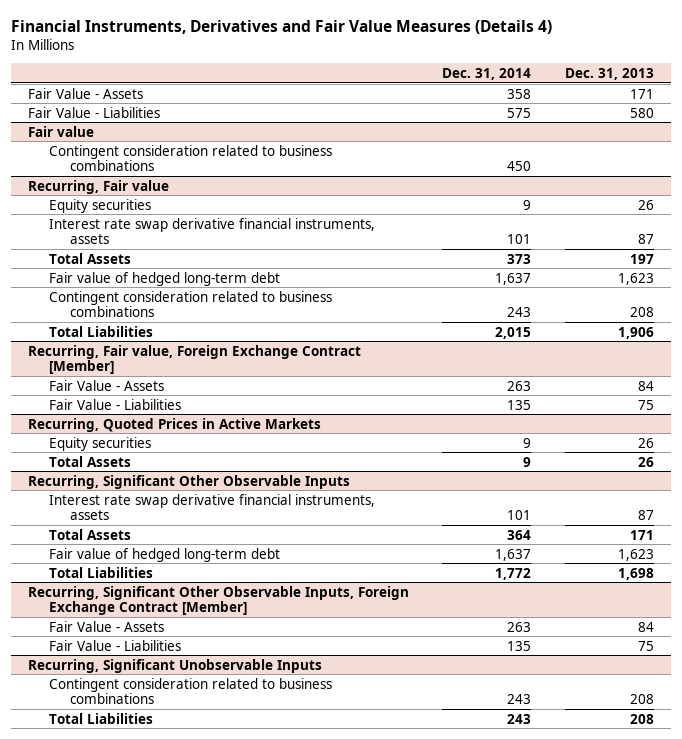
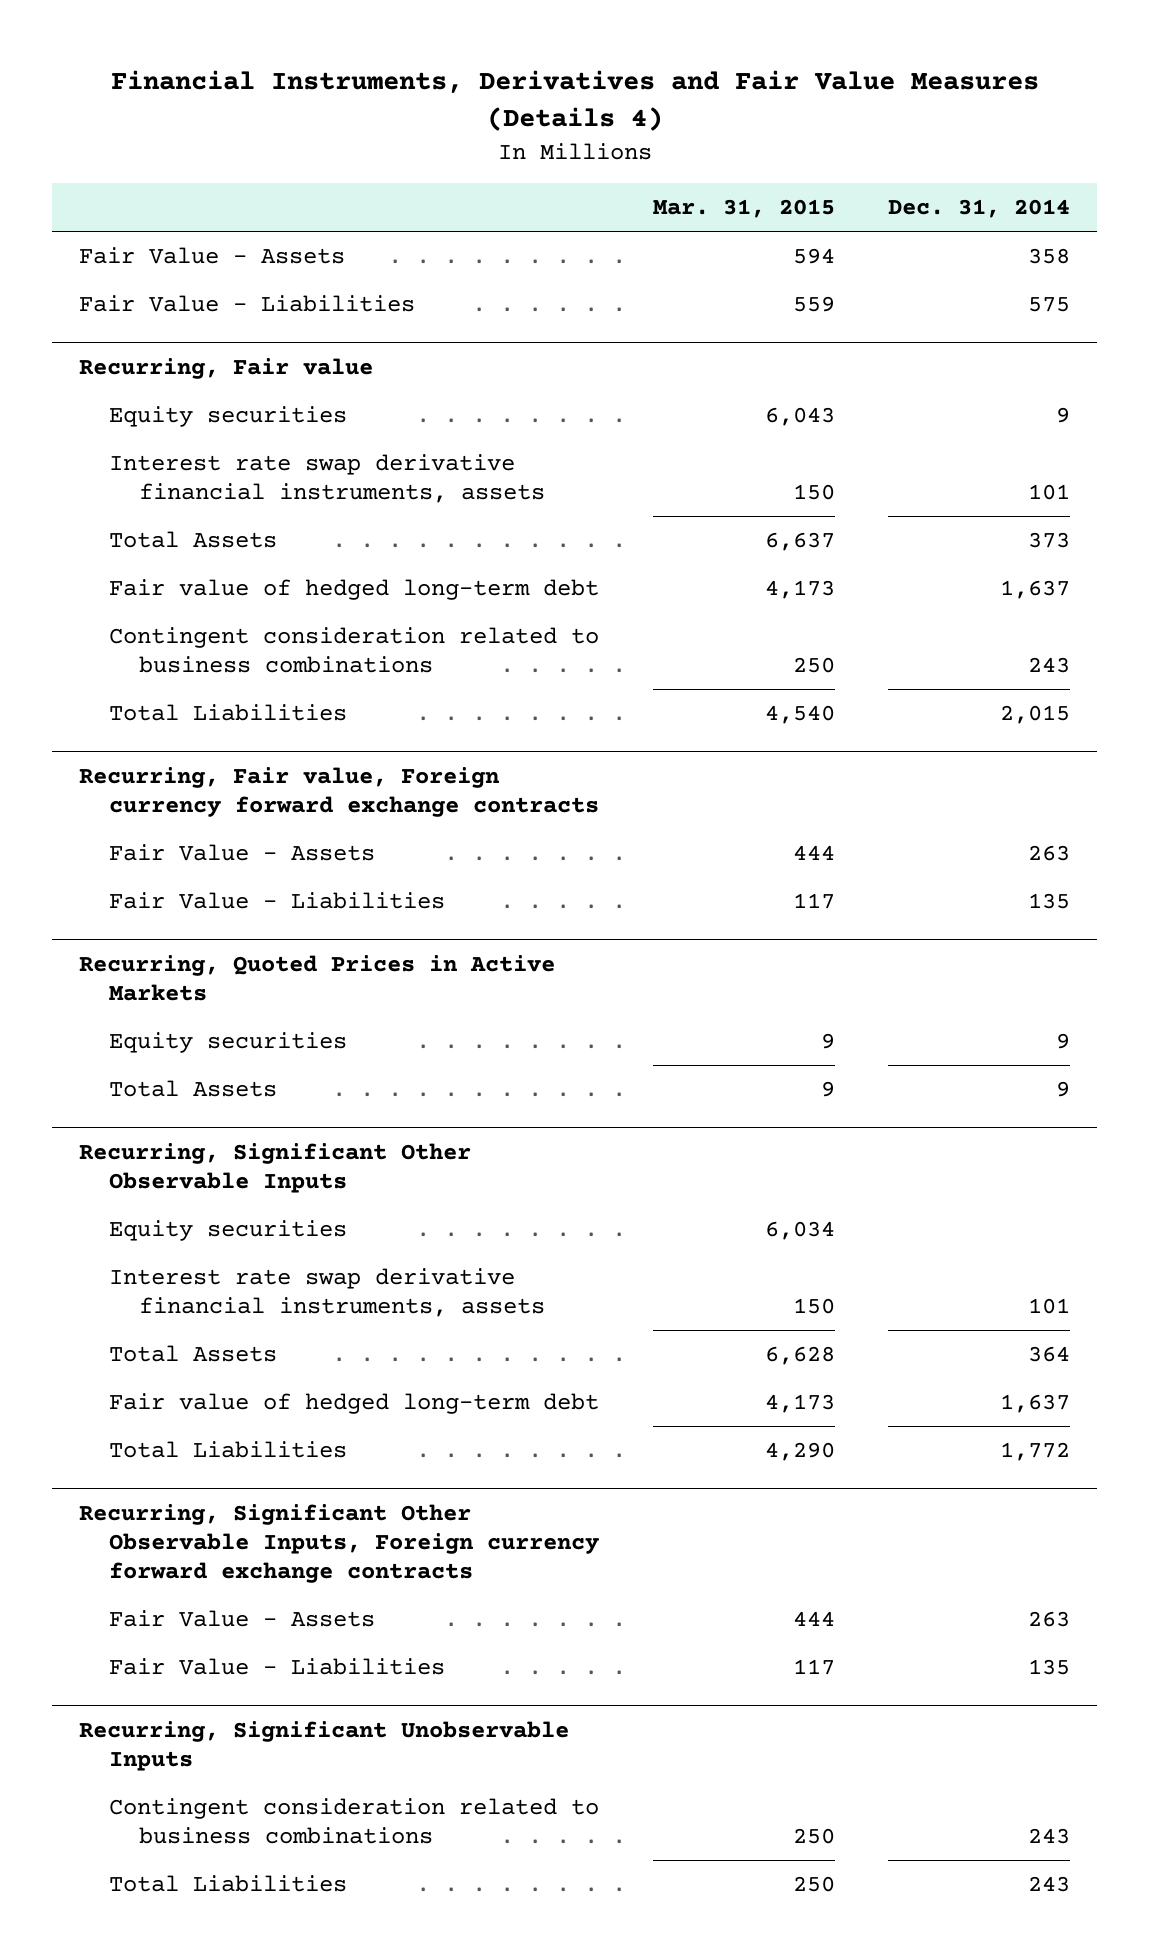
- | Dec. 31, 2014 | Dec. 31, 2013
+ | Mar. 31, 2015 | Dec. 31, 2014
- Fair value
- Contingent consideration related to business combinations | 450 |
- Recurring, Fair value, Foreign Exchange Contract [Member]
+ Recurring, Fair value, Foreign currency forward exchange contracts
@ Recurring, Significant Other Observable Inputs
+ Equity securities | 6,034 |
- Recurring, Significant Other Observable Inputs, Foreign Exchange Contract [Member]
+ Recurring, Significant Other Observable Inputs, Foreign currency forward exchange contracts

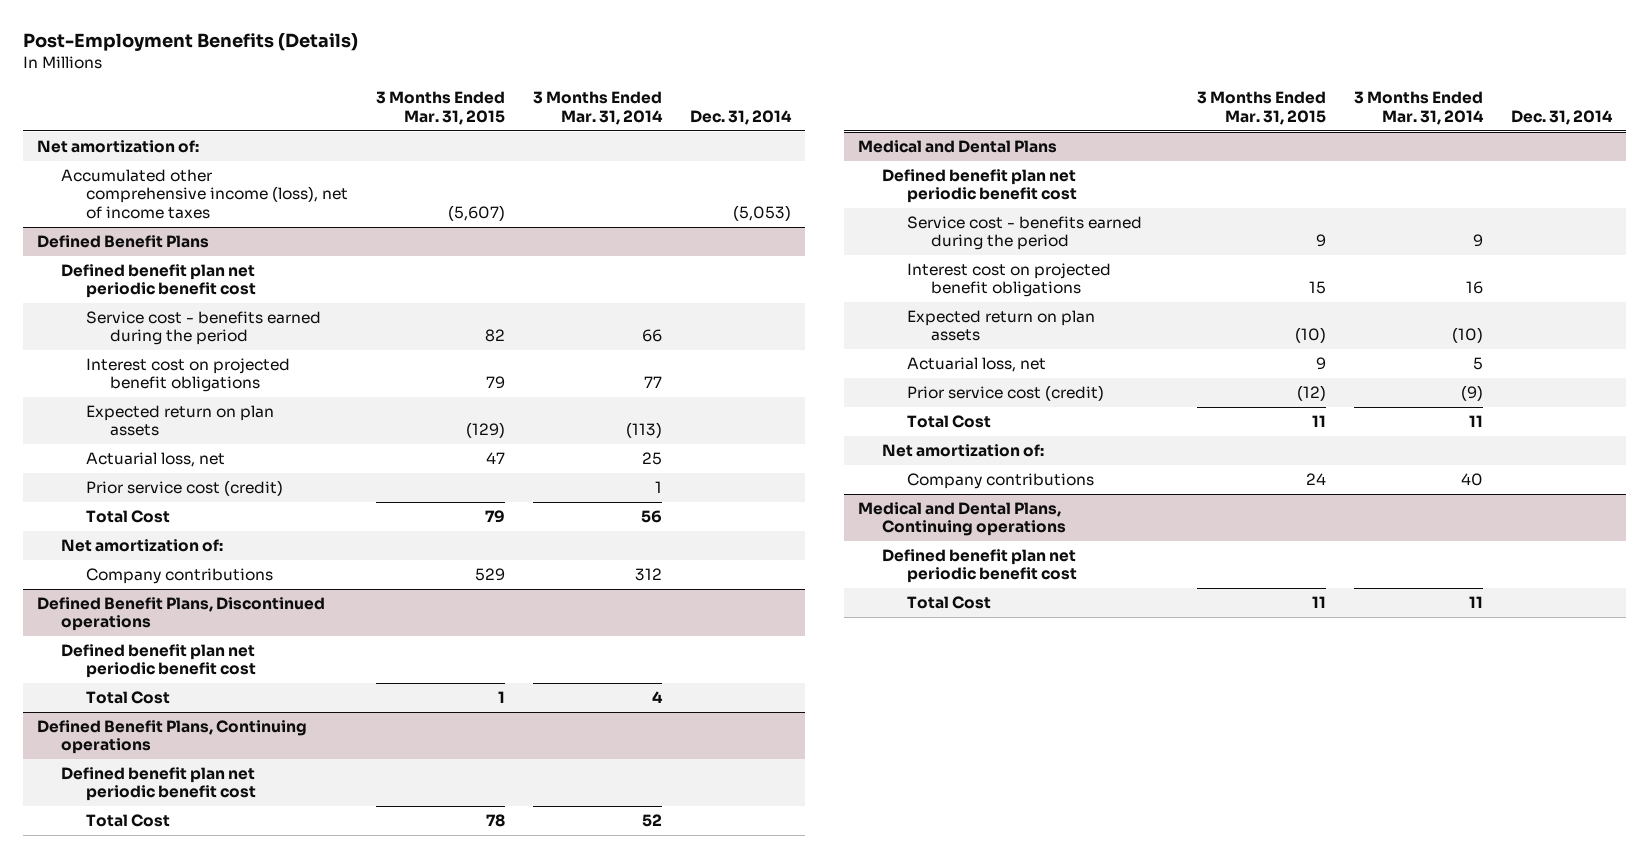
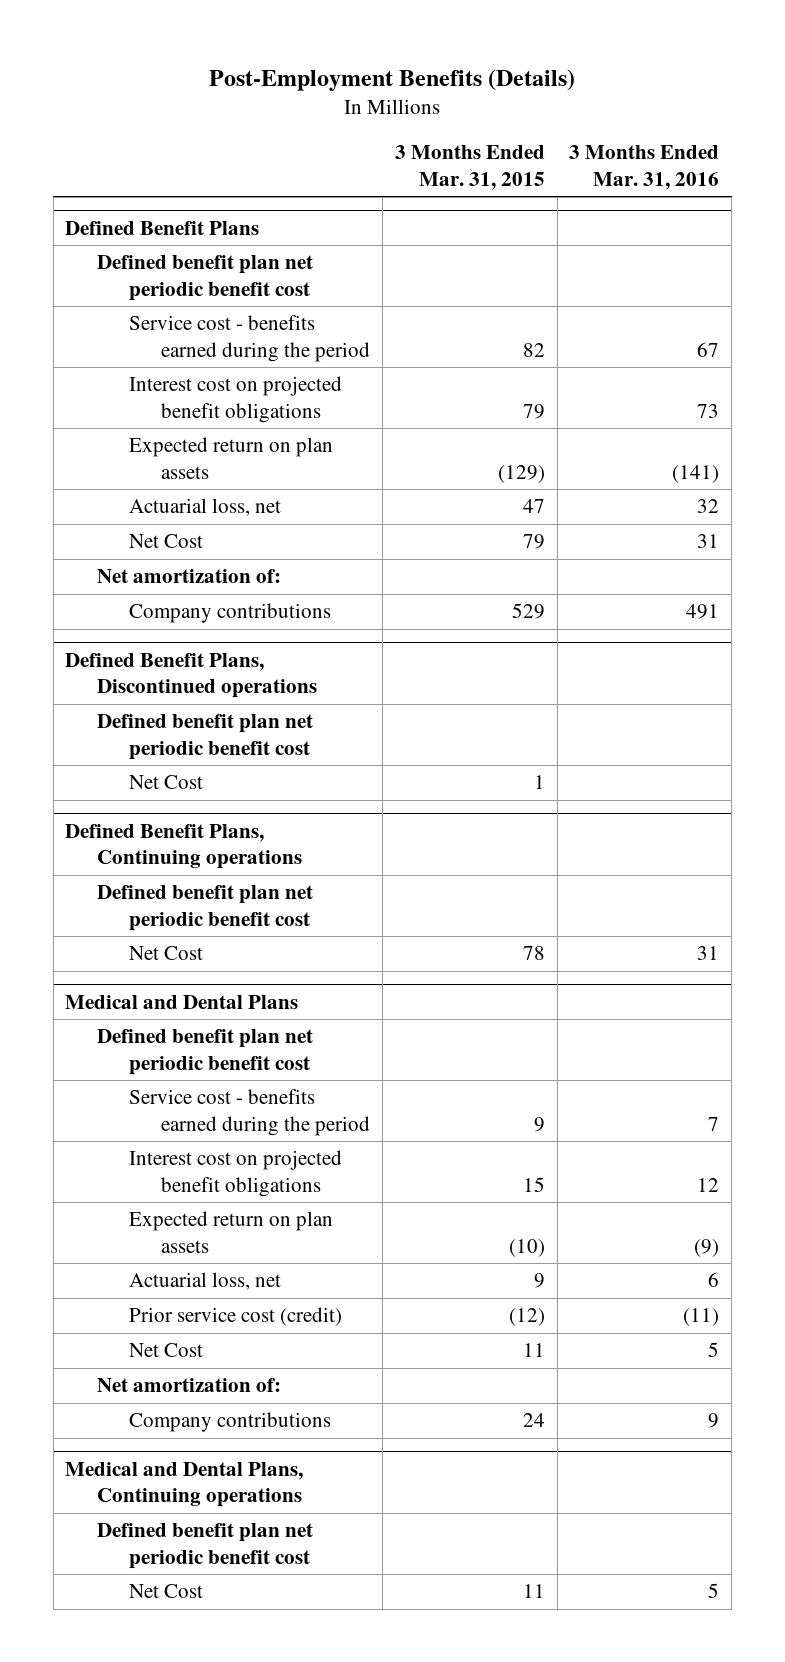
- | 3 Months Ended Mar. 31, 2015 | 3 Months Ended Mar. 31, 2014 | Dec. 31, 2014
+ | 3 Months Ended Mar. 31, 2015 | 3 Months Ended Mar. 31, 2016
- Net amortization of:
- Accumulated other comprehensive income (loss), net of income taxes | (5,607) | | (5,053)
@ Defined Benefit Plans
- Prior service cost (credit) | | 1 |
- Total Cost | 79 | 56 |
+ Net Cost | 79 | 31
@ Defined Benefit Plans, Discontinued operations
- Total Cost | 1 | 4 |
+ Net Cost | 1 |
@ Defined Benefit Plans, Continuing operations
- Total Cost | 78 | 52 |
+ Net Cost | 78 | 31
@ Medical and Dental Plans
- Total Cost | 11 | 11 |
+ Net Cost | 11 | 5
@ Medical and Dental Plans, Continuing operations
- Total Cost | 11 | 11 |
+ Net Cost | 11 | 5

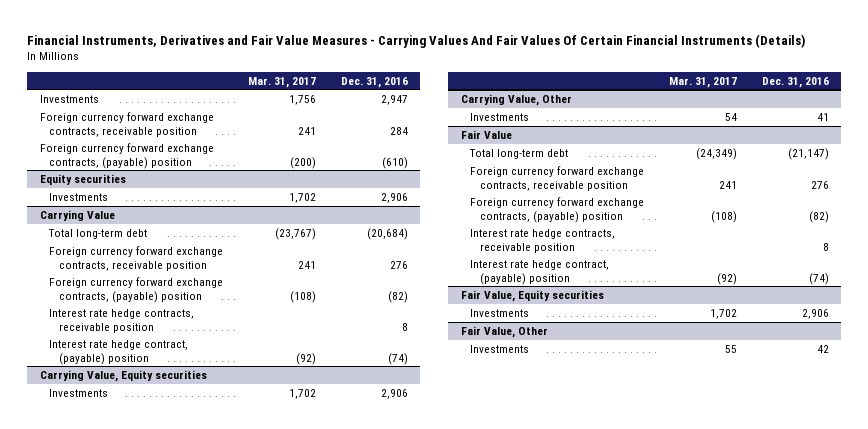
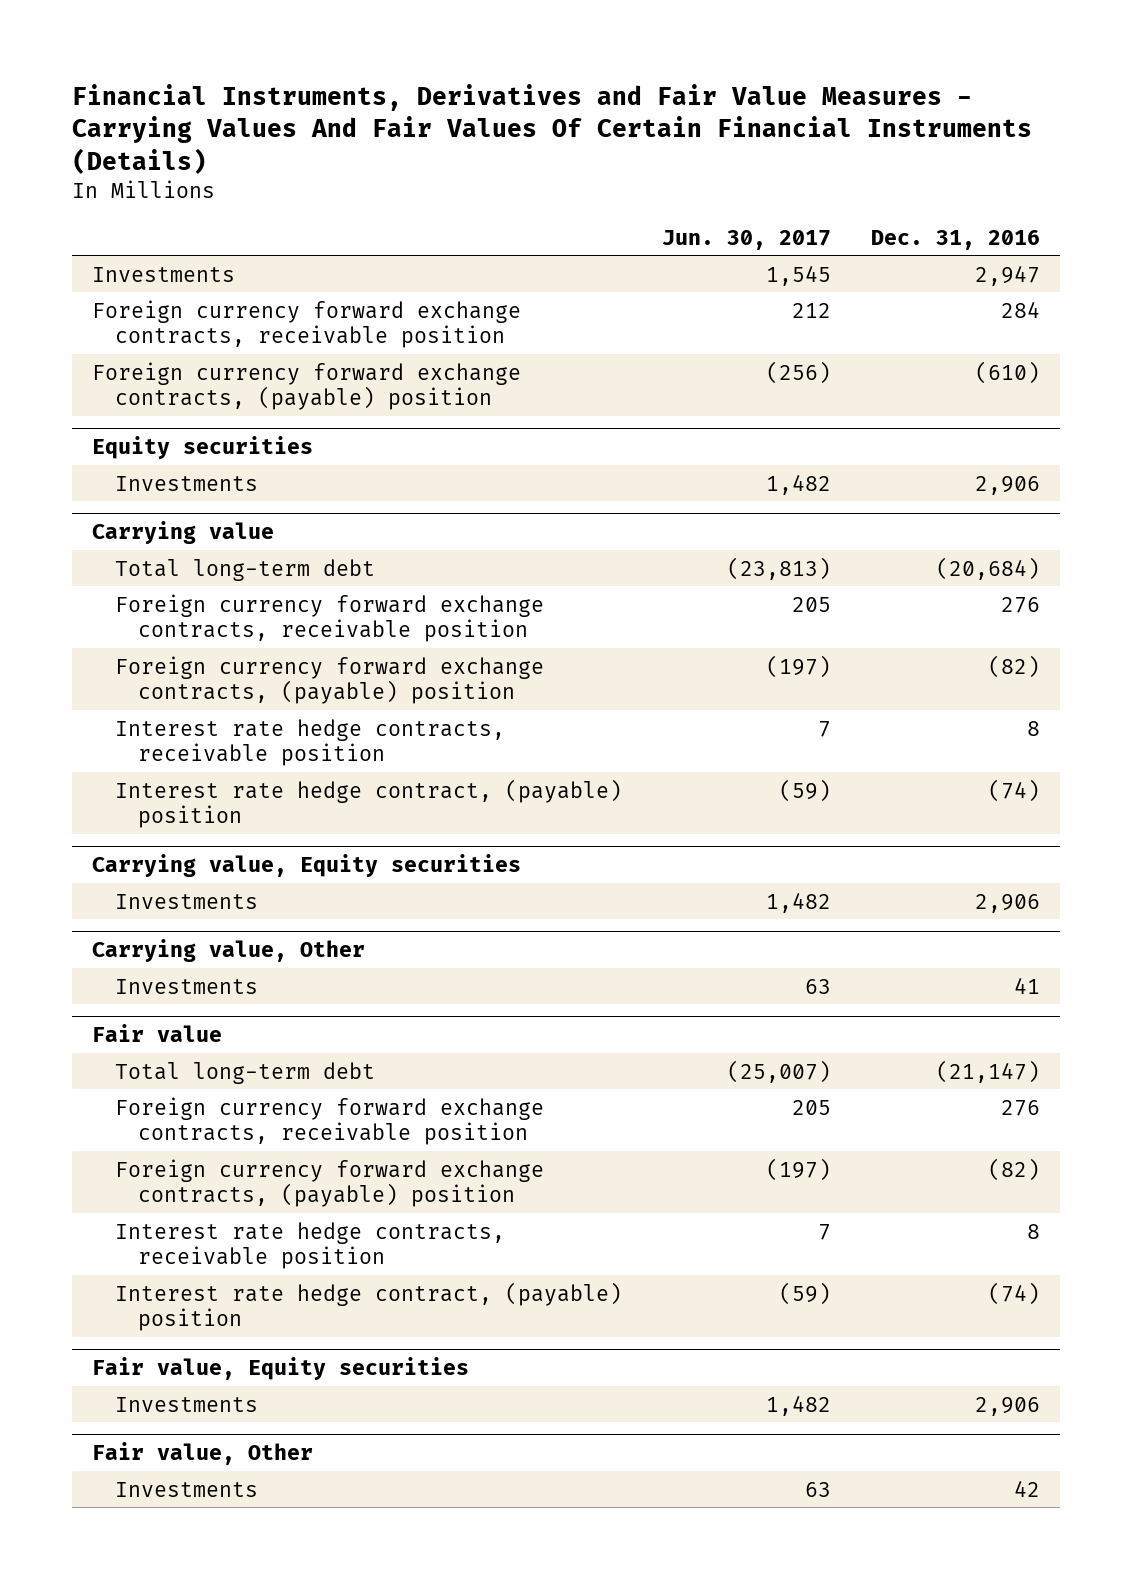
- | Mar. 31, 2017 | Dec. 31, 2016
+ | Jun. 30, 2017 | Dec. 31, 2016
- Carrying Value
+ Carrying value
- Carrying Value, Equity securities
+ Carrying value, Equity securities
- Carrying Value, Other
+ Carrying value, Other
- Fair Value
+ Fair value
- Fair Value, Equity securities
+ Fair value, Equity securities
- Fair Value, Other
+ Fair value, Other

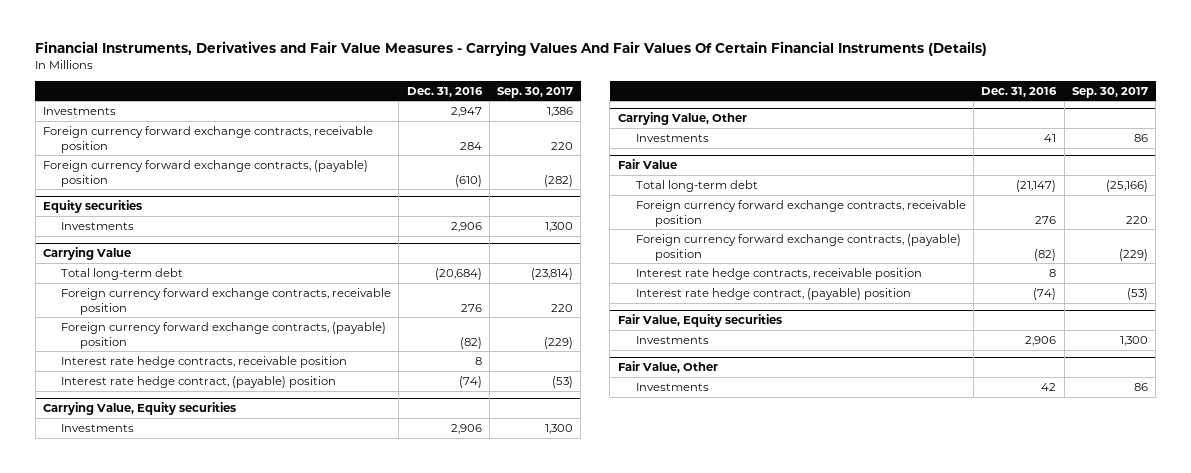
- | Jun. 30, 2017 | Dec. 31, 2016
+ | Dec. 31, 2016 | Sep. 30, 2017
- Carrying value
+ Carrying Value
- Carrying value, Equity securities
+ Carrying Value, Equity securities
- Carrying value, Other
+ Carrying Value, Other
- Fair value
+ Fair Value
- Fair value, Equity securities
+ Fair Value, Equity securities
- Fair value, Other
+ Fair Value, Other

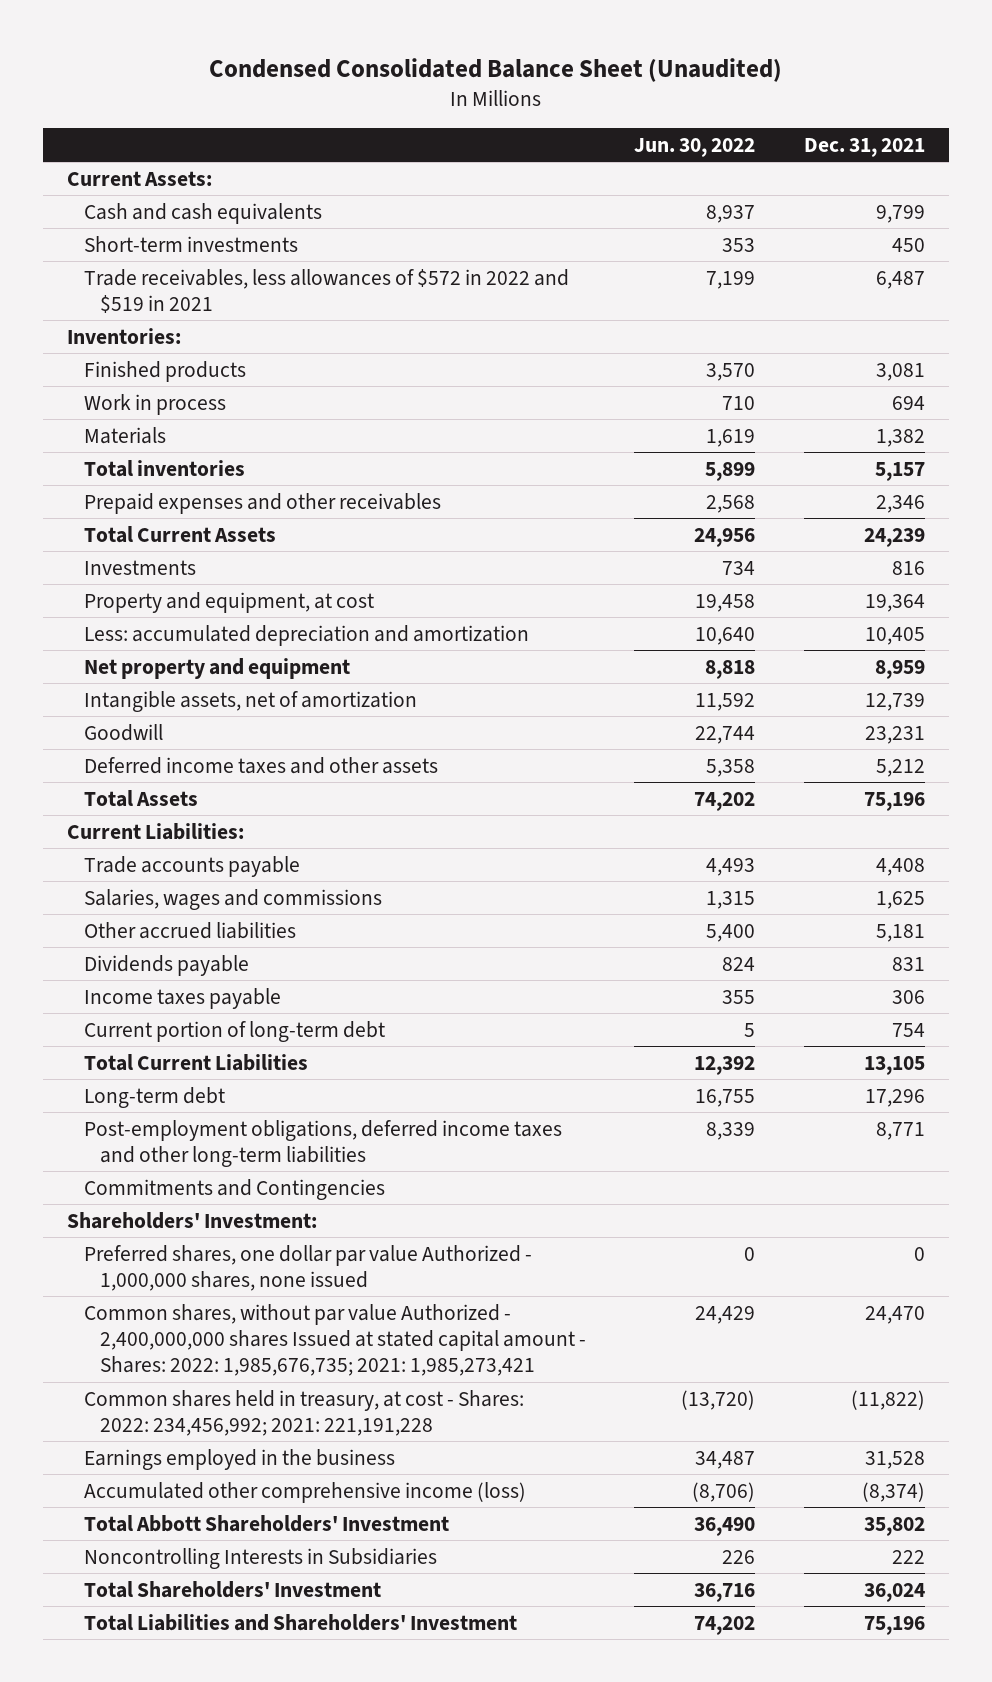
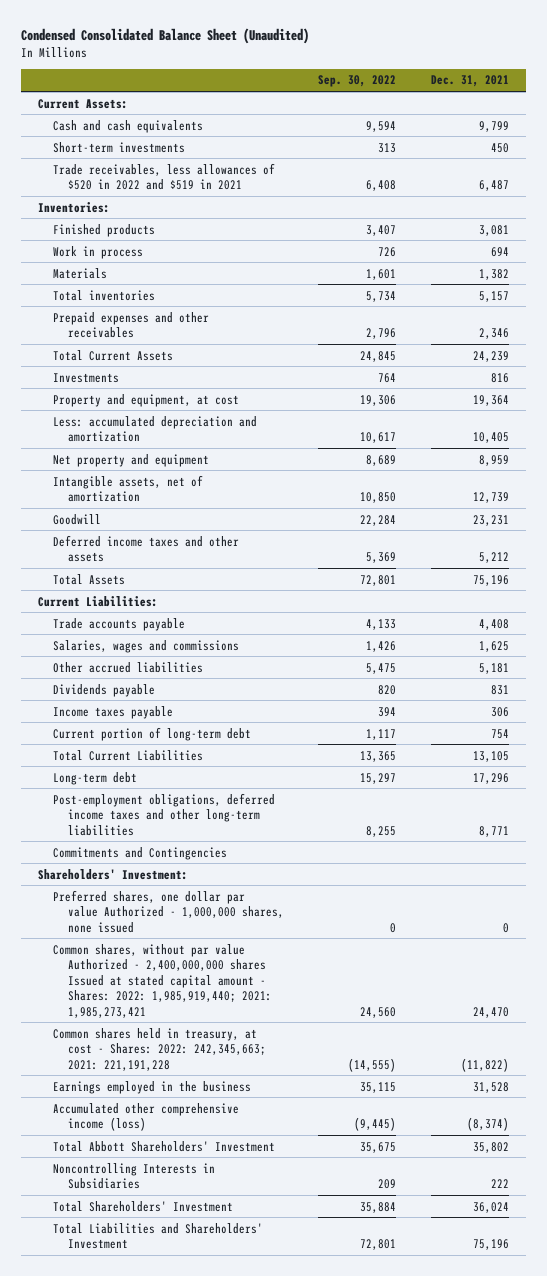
- | Jun. 30, 2022 | Dec. 31, 2021
+ | Sep. 30, 2022 | Dec. 31, 2021
- Trade receivables, less allowances of $572 in 2022 and $519 in 2021 | 7,199 | 6,487
+ Trade receivables, less allowances of $520 in 2022 and $519 in 2021 | 6,408 | 6,487
- Common shares, without par value Authorized - 2,400,000,000 shares Issued at stated capital amount - Shares: 2022: 1,985,676,735; 2021: 1,985,273,421 | 24,429 | 24,470
- Common shares held in treasury, at cost - Shares: 2022: 234,456,992; 2021: 221,191,228 | (13,720) | (11,822)
+ Common shares, without par value Authorized - 2,400,000,000 shares Issued at stated capital amount - Shares: 2022: 1,985,919,440; 2021: 1,985,273,421 | 24,560 | 24,470
+ Common shares held in treasury, at cost - Shares: 2022: 242,345,663; 2021: 221,191,228 | (14,555) | (11,822)

